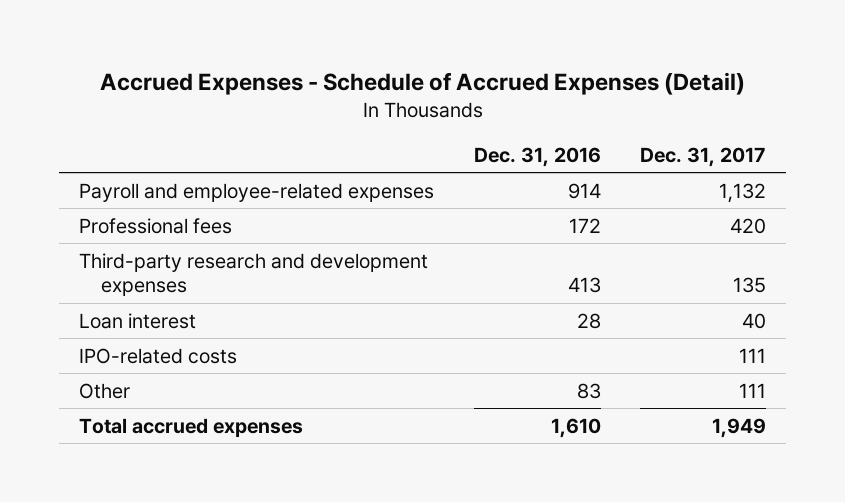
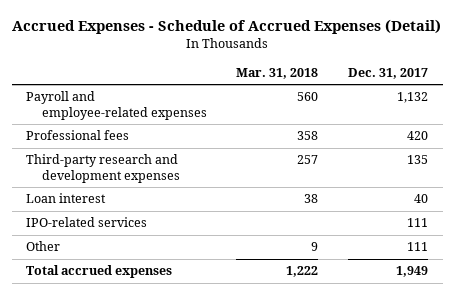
- | Dec. 31, 2016 | Dec. 31, 2017
+ | Mar. 31, 2018 | Dec. 31, 2017
- IPO-related costs | | 111
+ IPO-related services | | 111

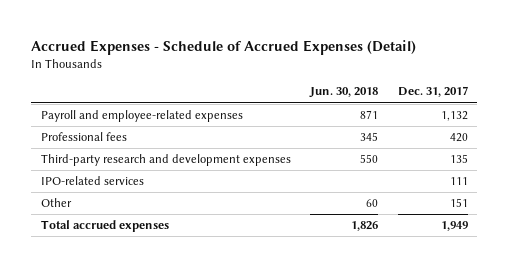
- | Mar. 31, 2018 | Dec. 31, 2017
+ | Jun. 30, 2018 | Dec. 31, 2017
- Loan interest | 38 | 40
- Other | 9 | 111
+ Other | 60 | 151

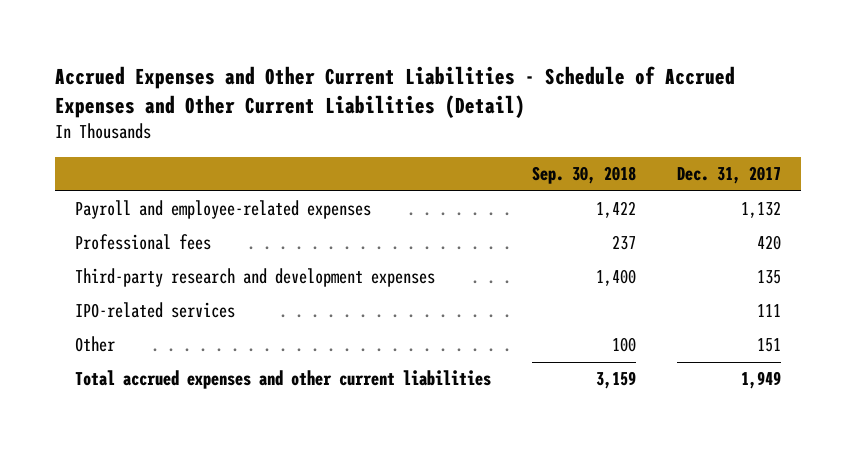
- Accrued Expenses - Schedule of Accrued Expenses (Detail)
+ Accrued Expenses and Other Current Liabilities - Schedule of Accrued Expenses and Other Current Liabilities (Detail)
- | Jun. 30, 2018 | Dec. 31, 2017
+ | Sep. 30, 2018 | Dec. 31, 2017
- Total accrued expenses | 1,826 | 1,949
+ Total accrued expenses and other current liabilities | 3,159 | 1,949

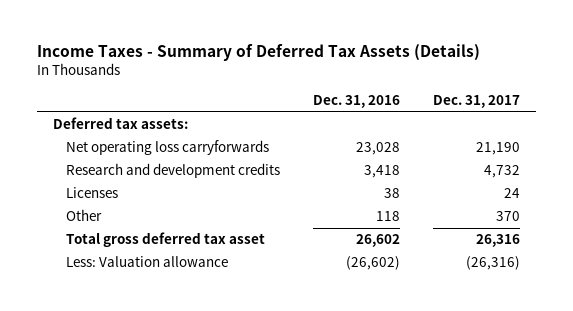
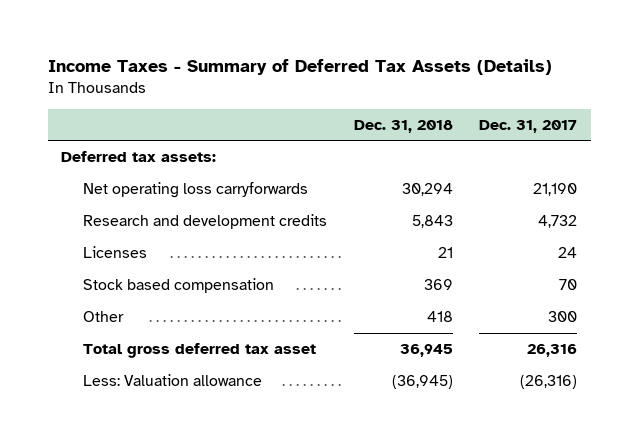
- | Dec. 31, 2016 | Dec. 31, 2017
+ | Dec. 31, 2018 | Dec. 31, 2017
- Other | 118 | 370
+ Stock based compensation | 369 | 70
+ Other | 418 | 300

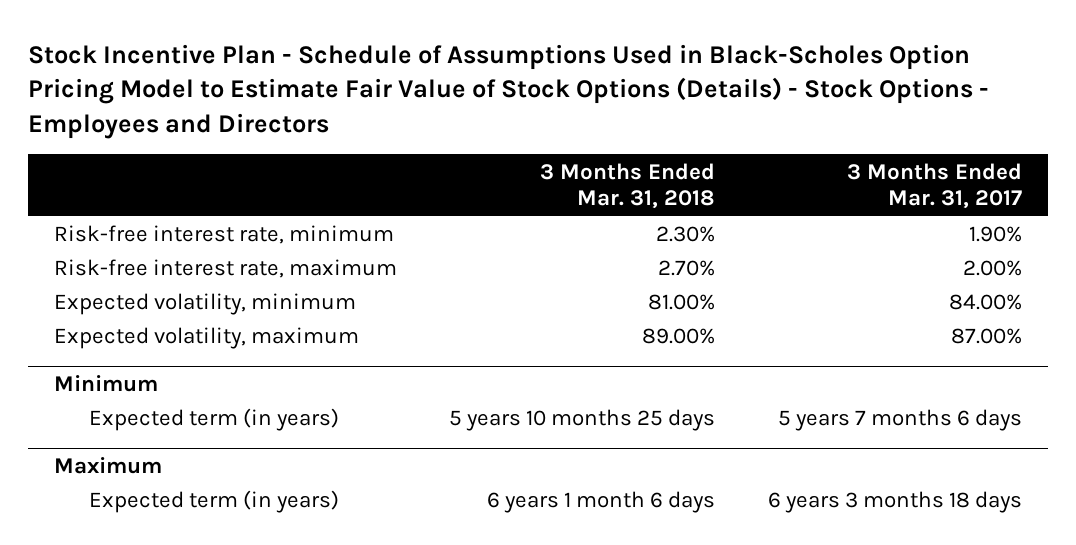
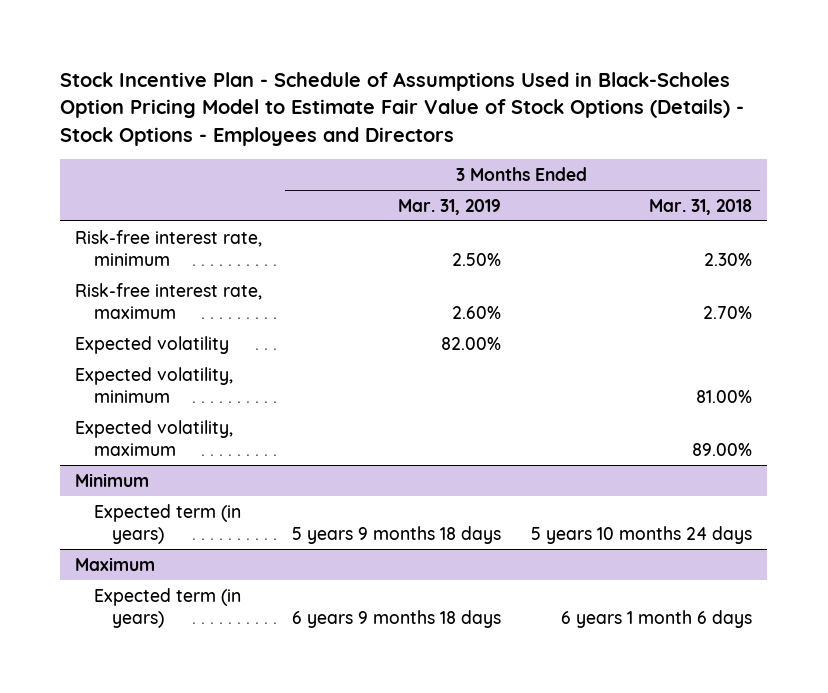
- | 3 Months Ended Mar. 31, 2018 | 3 Months Ended Mar. 31, 2017
+ | 3 Months Ended Mar. 31, 2019 | 3 Months Ended Mar. 31, 2018
+ Expected volatility | 82.00% |
@ Minimum
- Expected term (in years) | 5 years 10 months 25 days | 5 years 7 months 6 days
+ Expected term (in years) | 5 years 9 months 18 days | 5 years 10 months 24 days

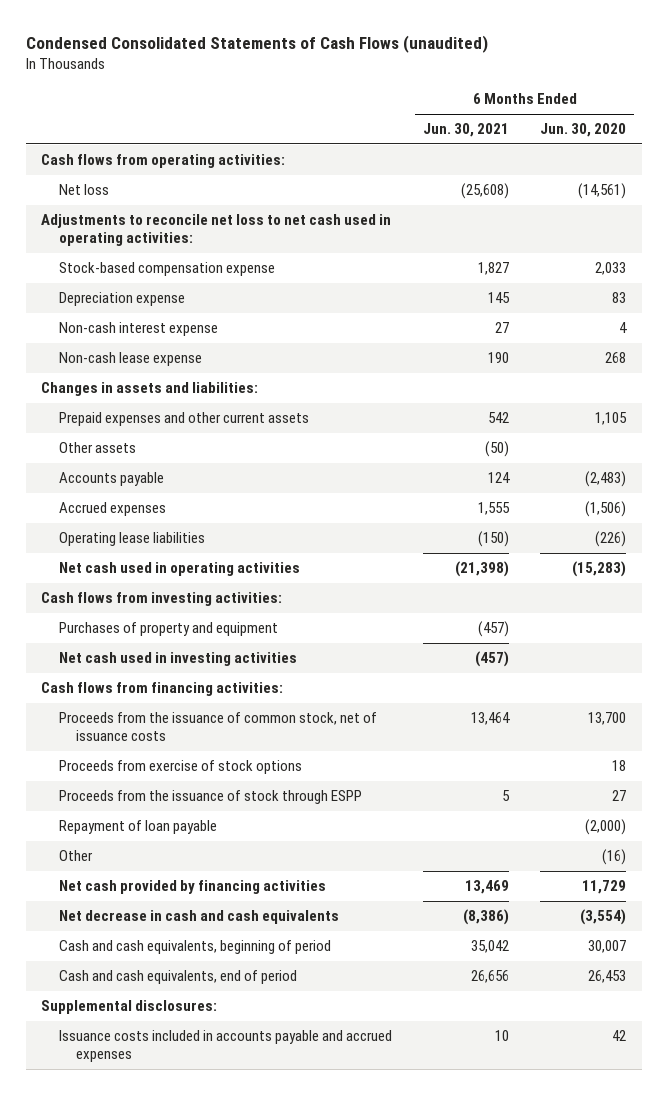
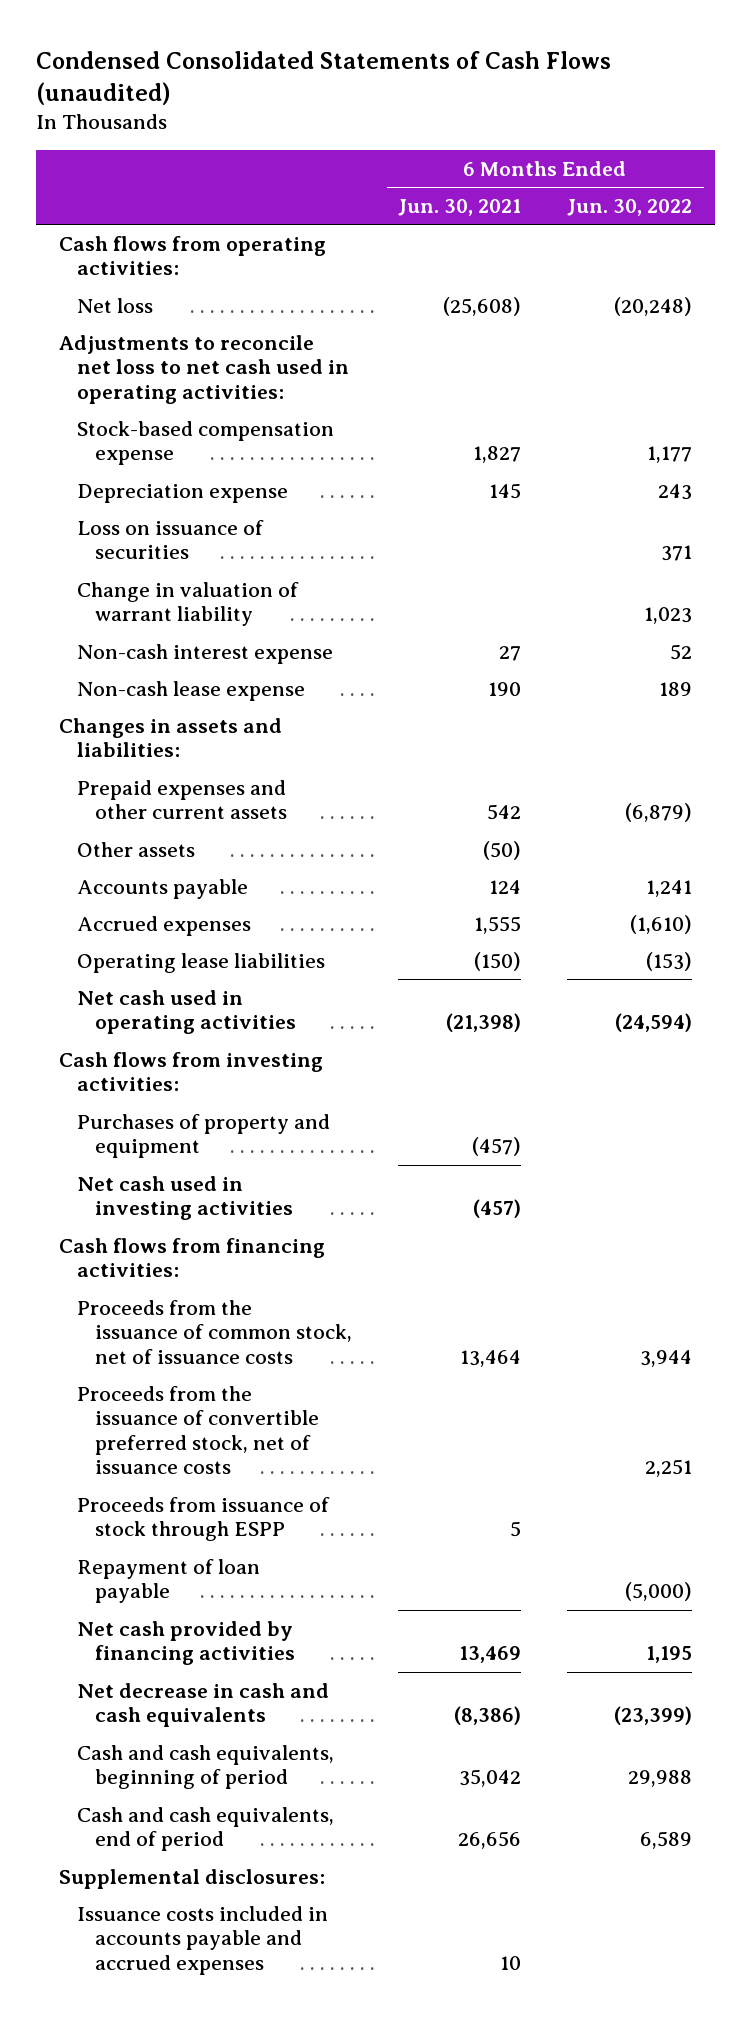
- | 6 Months Ended Jun. 30, 2021 | 6 Months Ended Jun. 30, 2020
+ | 6 Months Ended Jun. 30, 2021 | 6 Months Ended Jun. 30, 2022
+ Loss on issuance of securities | | 371
+ Change in valuation of warrant liability | | 1,023
- Proceeds from exercise of stock options | | 18
- Proceeds from the issuance of stock through ESPP | 5 | 27
+ Proceeds from the issuance of convertible preferred stock, net of issuance costs | | 2,251
+ Proceeds from issuance of stock through ESPP | 5 |
- Other | | (16)

